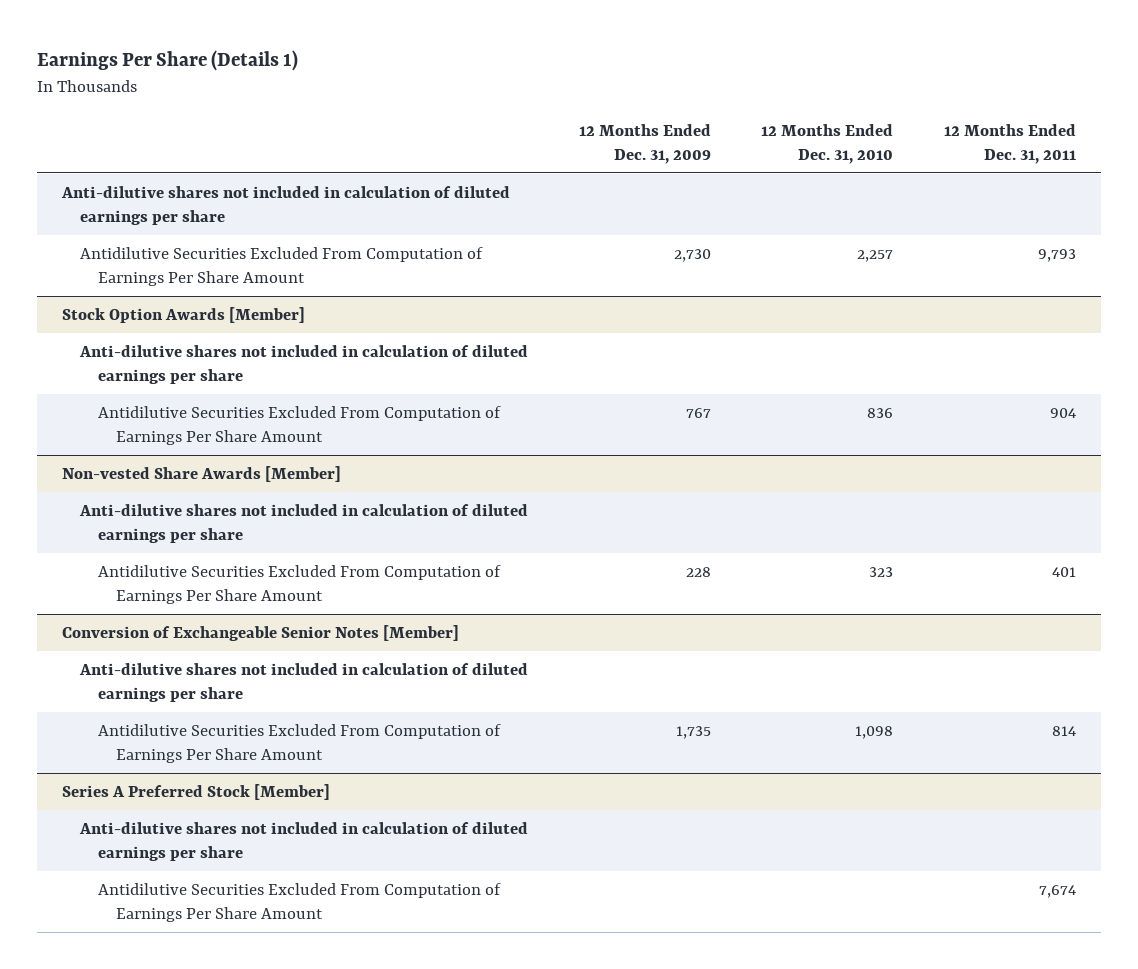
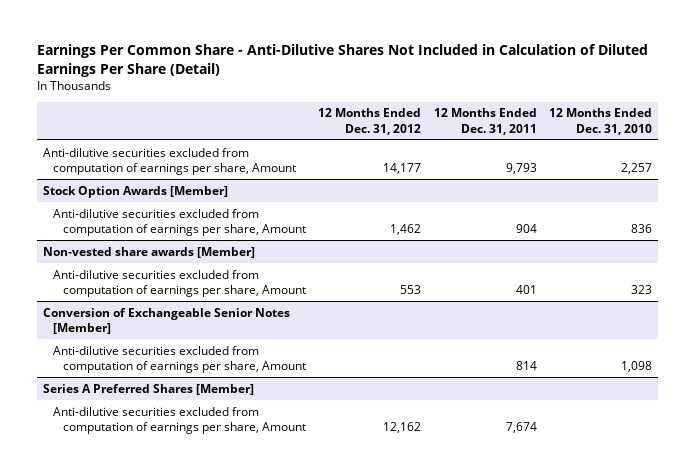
- Earnings Per Share (Details 1)
+ Earnings Per Common Share - Anti-Dilutive Shares Not Included in Calculation of Diluted Earnings Per Share (Detail)
- | 12 Months Ended Dec. 31, 2009 | 12 Months Ended Dec. 31, 2010 | 12 Months Ended Dec. 31, 2011
+ | 12 Months Ended Dec. 31, 2012 | 12 Months Ended Dec. 31, 2011 | 12 Months Ended Dec. 31, 2010
- Anti-dilutive shares not included in calculation of diluted earnings per share
- Antidilutive Securities Excluded From Computation of Earnings Per Share Amount | 2,730 | 2,257 | 9,793
+ Anti-dilutive securities excluded from computation of earnings per share, Amount | 14,177 | 9,793 | 2,257
@ Stock Option Awards [Member]
- Anti-dilutive shares not included in calculation of diluted earnings per share
- Antidilutive Securities Excluded From Computation of Earnings Per Share Amount | 767 | 836 | 904
- Non-vested Share Awards [Member]
- Anti-dilutive shares not included in calculation of diluted earnings per share
- Antidilutive Securities Excluded From Computation of Earnings Per Share Amount | 228 | 323 | 401
@ Stock Option Awards [Member]
+ Anti-dilutive securities excluded from computation of earnings per share, Amount | 1,462 | 904 | 836
+ Non-vested share awards [Member]
+ Anti-dilutive securities excluded from computation of earnings per share, Amount | 553 | 401 | 323
@ Conversion of Exchangeable Senior Notes [Member]
- Anti-dilutive shares not included in calculation of diluted earnings per share
- Antidilutive Securities Excluded From Computation of Earnings Per Share Amount | 1,735 | 1,098 | 814
- Series A Preferred Stock [Member]
- Anti-dilutive shares not included in calculation of diluted earnings per share
- Antidilutive Securities Excluded From Computation of Earnings Per Share Amount | | | 7,674
@ Conversion of Exchangeable Senior Notes [Member]
+ Anti-dilutive securities excluded from computation of earnings per share, Amount | | 814 | 1,098
+ Series A Preferred Shares [Member]
+ Anti-dilutive securities excluded from computation of earnings per share, Amount | 12,162 | 7,674 |

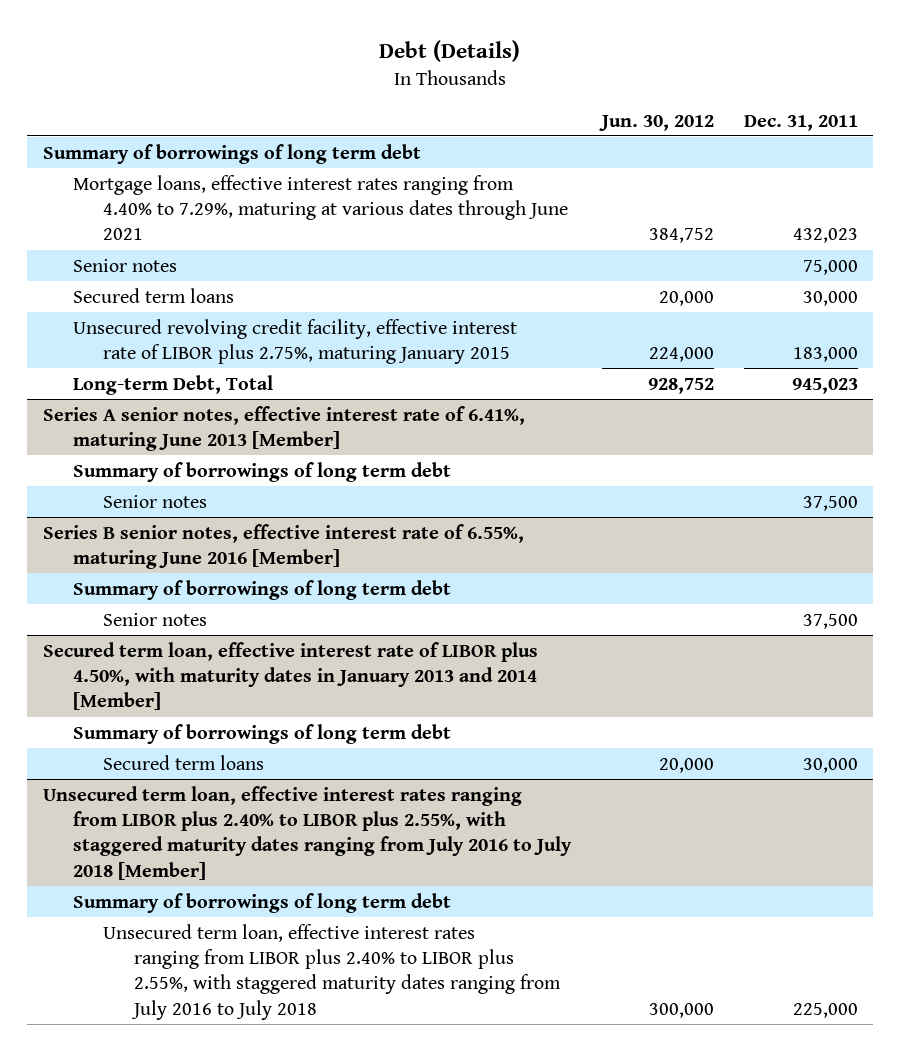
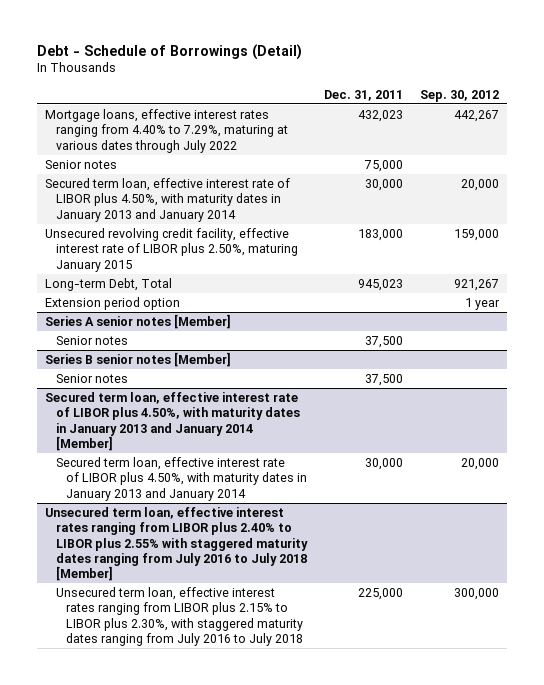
- Debt (Details)
+ Debt - Schedule of Borrowings (Detail)
- | Jun. 30, 2012 | Dec. 31, 2011
+ | Dec. 31, 2011 | Sep. 30, 2012
- Summary of borrowings of long term debt
- Mortgage loans, effective interest rates ranging from 4.40% to 7.29%, maturing at various dates through June 2021 | 384,752 | 432,023
+ Mortgage loans, effective interest rates ranging from 4.40% to 7.29%, maturing at various dates through July 2022 | 432,023 | 442,267
- Secured term loans | 20,000 | 30,000
- Unsecured revolving credit facility, effective interest rate of LIBOR plus 2.75%, maturing January 2015 | 224,000 | 183,000
+ Secured term loan, effective interest rate of LIBOR plus 4.50%, with maturity dates in January 2013 and January 2014 | 30,000 | 20,000
+ Unsecured revolving credit facility, effective interest rate of LIBOR plus 2.50%, maturing January 2015 | 183,000 | 159,000
- Series A senior notes, effective interest rate of 6.41%, maturing June 2013 [Member]
- Summary of borrowings of long term debt
+ Extension period option | | 1 year
+ Series A senior notes [Member]
- Series B senior notes, effective interest rate of 6.55%, maturing June 2016 [Member]
- Summary of borrowings of long term debt
+ Series B senior notes [Member]
- Secured term loan, effective interest rate of LIBOR plus 4.50%, with maturity dates in January 2013 and 2014 [Member]
- Summary of borrowings of long term debt
- Secured term loans | 20,000 | 30,000
- Unsecured term loan, effective interest rates ranging from LIBOR plus 2.40% to LIBOR plus 2.55%, with staggered maturity dates ranging from July 2016 to July 2018 [Member]
- Summary of borrowings of long term debt
- Unsecured term loan, effective interest rates ranging from LIBOR plus 2.40% to LIBOR plus 2.55%, with staggered maturity dates ranging from July 2016 to July 2018 | 300,000 | 225,000
+ Secured term loan, effective interest rate of LIBOR plus 4.50%, with maturity dates in January 2013 and January 2014 [Member]
+ Secured term loan, effective interest rate of LIBOR plus 4.50%, with maturity dates in January 2013 and January 2014 | 30,000 | 20,000
+ Unsecured term loan, effective interest rates ranging from LIBOR plus 2.40% to LIBOR plus 2.55% with staggered maturity dates ranging from July 2016 to July 2018 [Member]
+ Unsecured term loan, effective interest rates ranging from LIBOR plus 2.15% to LIBOR plus 2.30%, with staggered maturity dates ranging from July 2016 to July 2018 | 225,000 | 300,000

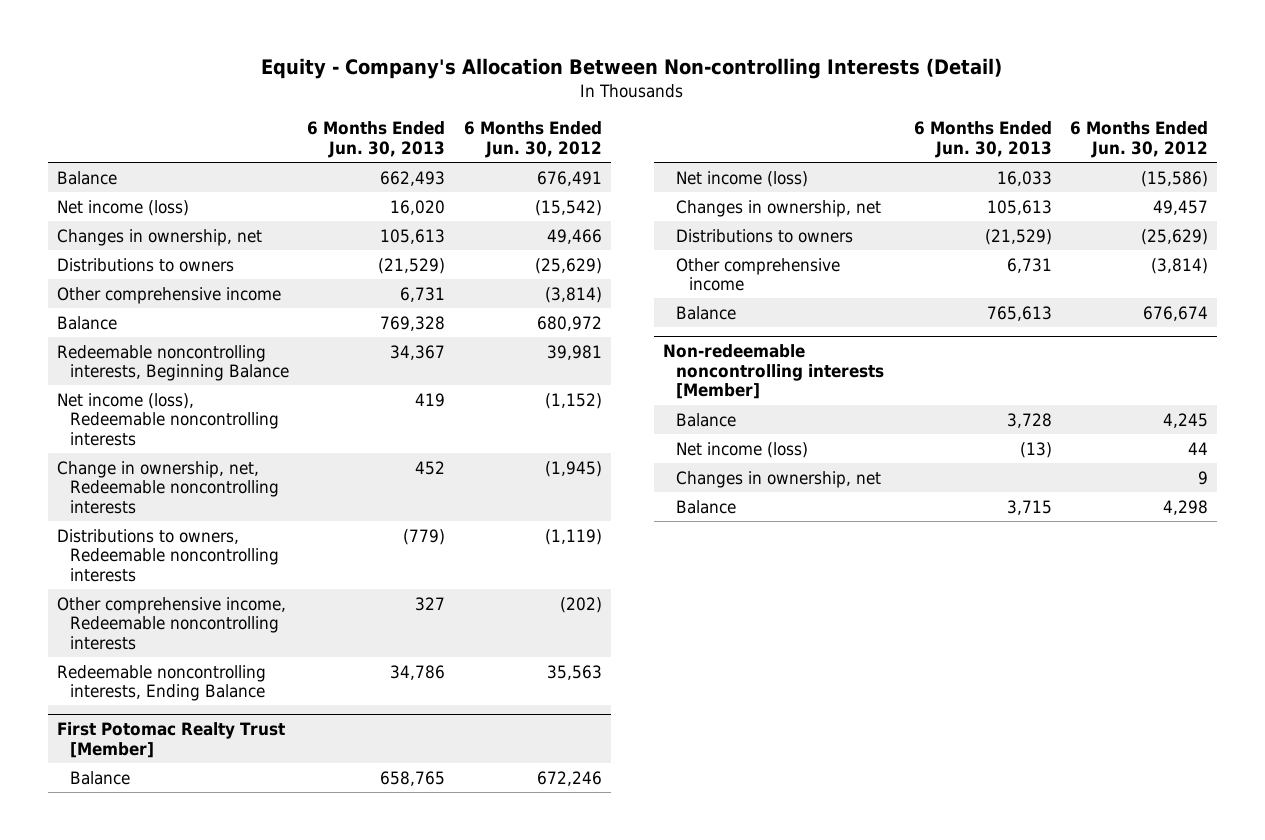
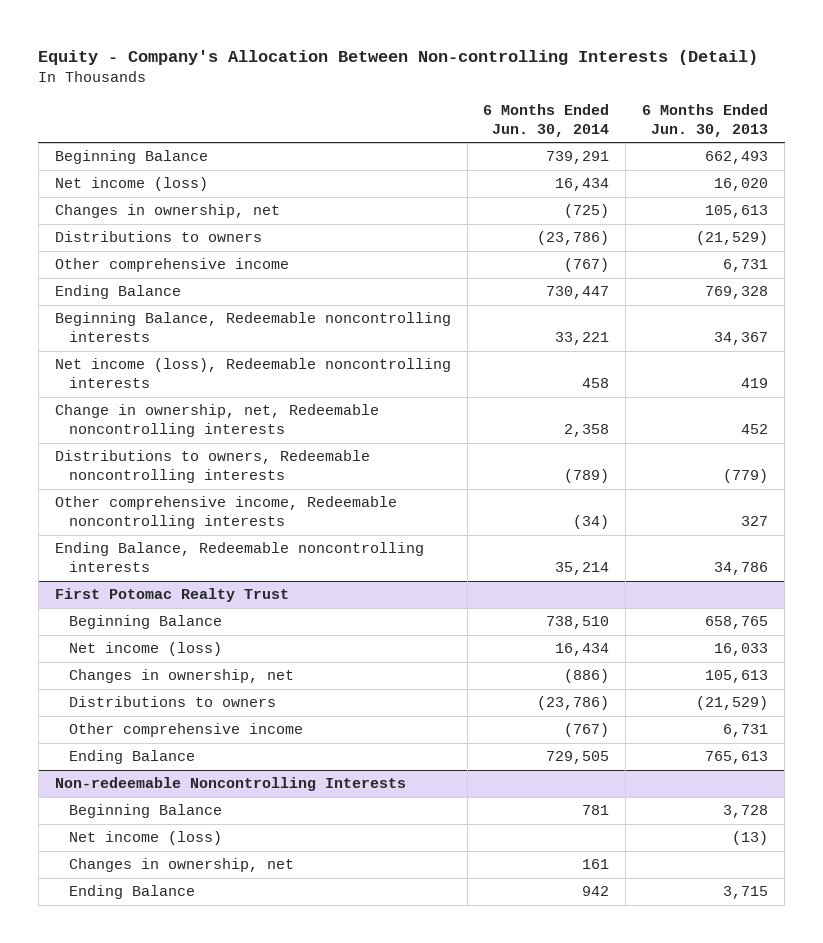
- | 6 Months Ended Jun. 30, 2013 | 6 Months Ended Jun. 30, 2012
+ | 6 Months Ended Jun. 30, 2014 | 6 Months Ended Jun. 30, 2013
- Balance | 662,493 | 676,491
+ Beginning Balance | 739,291 | 662,493
- Balance | 769,328 | 680,972
- Redeemable noncontrolling interests, Beginning Balance | 34,367 | 39,981
+ Ending Balance | 730,447 | 769,328
+ Beginning Balance, Redeemable noncontrolling interests | 33,221 | 34,367
- Redeemable noncontrolling interests, Ending Balance | 34,786 | 35,563
- First Potomac Realty Trust [Member]
- Balance | 658,765 | 672,246
+ Ending Balance, Redeemable noncontrolling interests | 35,214 | 34,786
+ First Potomac Realty Trust
+ Beginning Balance | 738,510 | 658,765
- Balance | 765,613 | 676,674
- Non-redeemable noncontrolling interests [Member]
- Balance | 3,728 | 4,245
+ Ending Balance | 729,505 | 765,613
+ Non-redeemable Noncontrolling Interests
+ Beginning Balance | 781 | 3,728
- Balance | 3,715 | 4,298
+ Ending Balance | 942 | 3,715

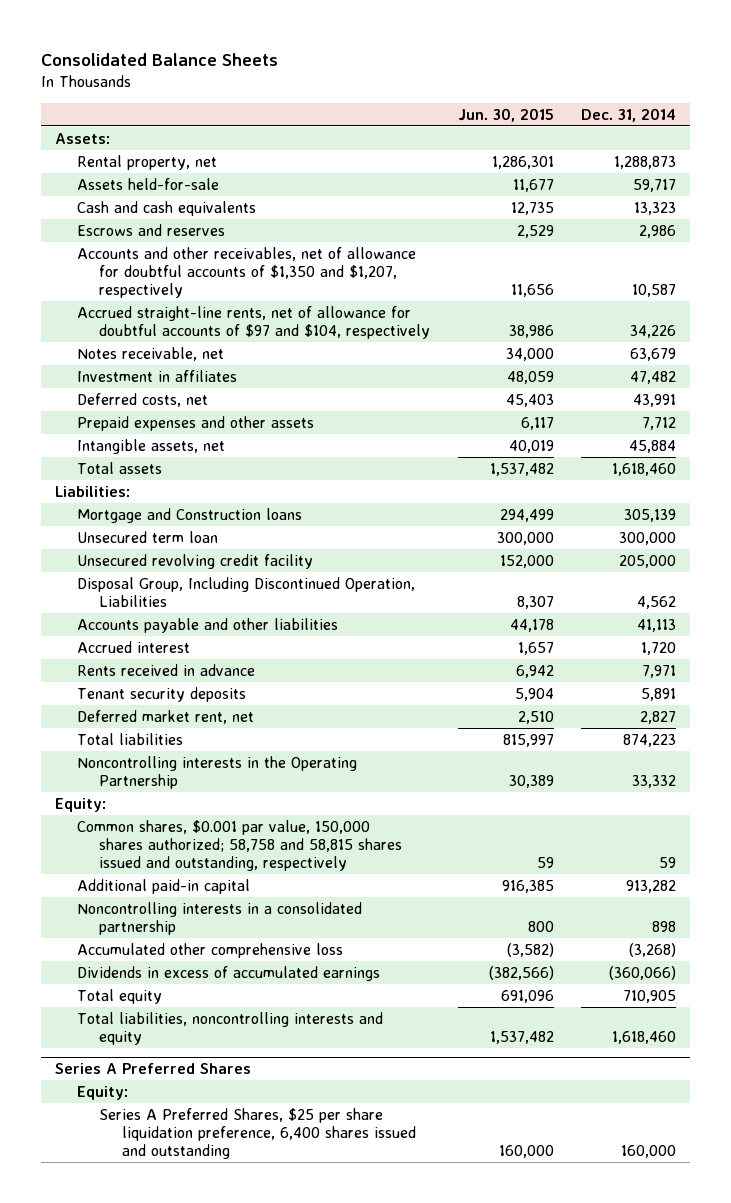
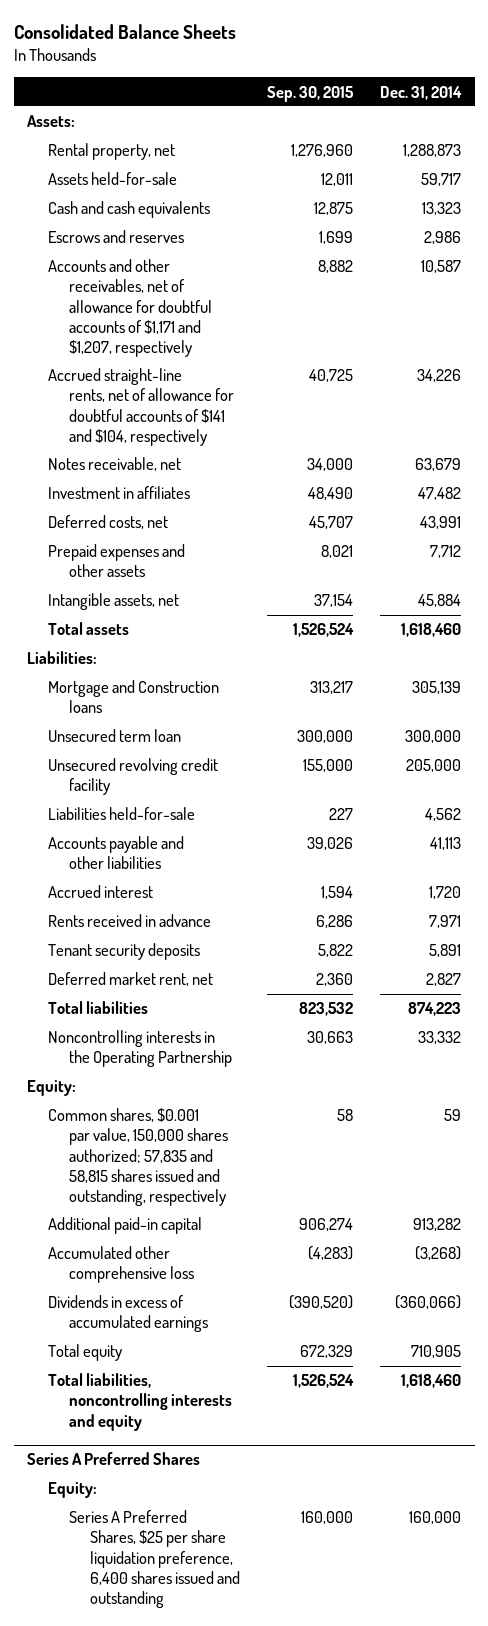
- | Jun. 30, 2015 | Dec. 31, 2014
+ | Sep. 30, 2015 | Dec. 31, 2014
- Accounts and other receivables, net of allowance for doubtful accounts of $1,350 and $1,207, respectively | 11,656 | 10,587
- Accrued straight-line rents, net of allowance for doubtful accounts of $97 and $104, respectively | 38,986 | 34,226
+ Accounts and other receivables, net of allowance for doubtful accounts of $1,171 and $1,207, respectively | 8,882 | 10,587
+ Accrued straight-line rents, net of allowance for doubtful accounts of $141 and $104, respectively | 40,725 | 34,226
- Disposal Group, Including Discontinued Operation, Liabilities | 8,307 | 4,562
+ Liabilities held-for-sale | 227 | 4,562
- Common shares, $0.001 par value, 150,000 shares authorized; 58,758 and 58,815 shares issued and outstanding, respectively | 59 | 59
+ Common shares, $0.001 par value, 150,000 shares authorized; 57,835 and 58,815 shares issued and outstanding, respectively | 58 | 59
- Noncontrolling interests in a consolidated partnership | 800 | 898

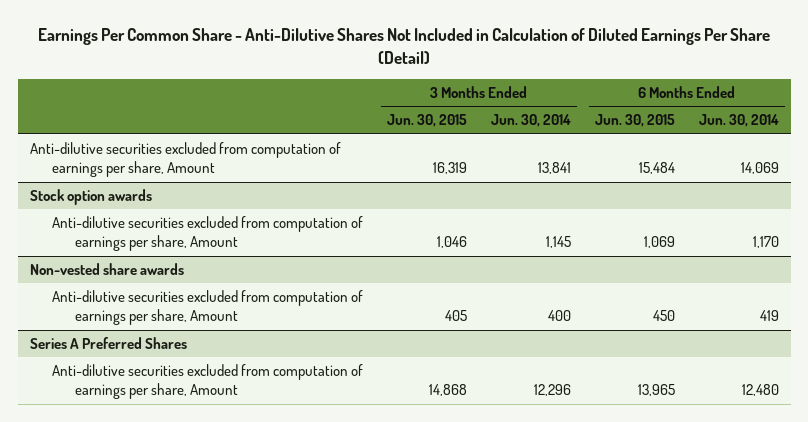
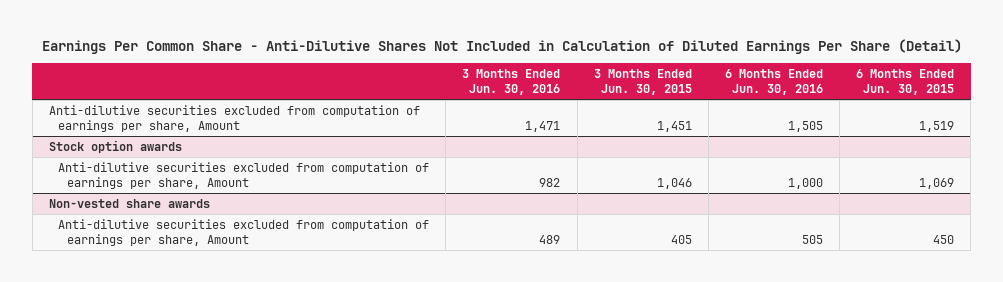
- | 3 Months Ended Jun. 30, 2015 | 3 Months Ended Jun. 30, 2014 | 6 Months Ended Jun. 30, 2015 | 6 Months Ended Jun. 30, 2014
+ | 3 Months Ended Jun. 30, 2016 | 3 Months Ended Jun. 30, 2015 | 6 Months Ended Jun. 30, 2016 | 6 Months Ended Jun. 30, 2015
- Anti-dilutive securities excluded from computation of earnings per share, Amount | 16,319 | 13,841 | 15,484 | 14,069
+ Anti-dilutive securities excluded from computation of earnings per share, Amount | 1,471 | 1,451 | 1,505 | 1,519
- Series A Preferred Shares
- Anti-dilutive securities excluded from computation of earnings per share, Amount | 14,868 | 12,296 | 13,965 | 12,480

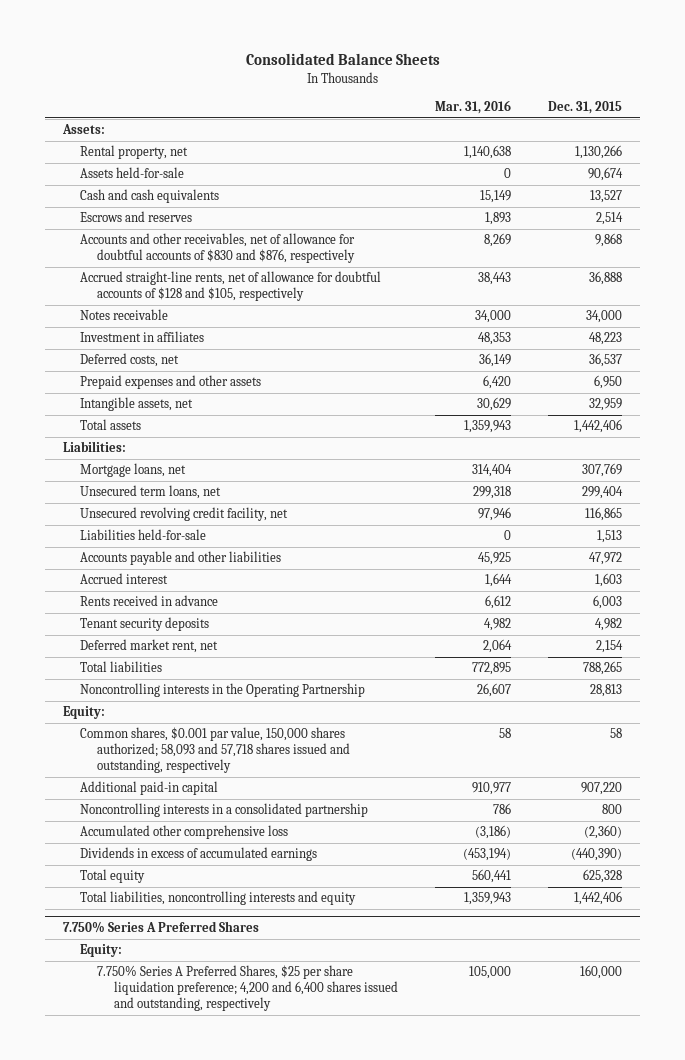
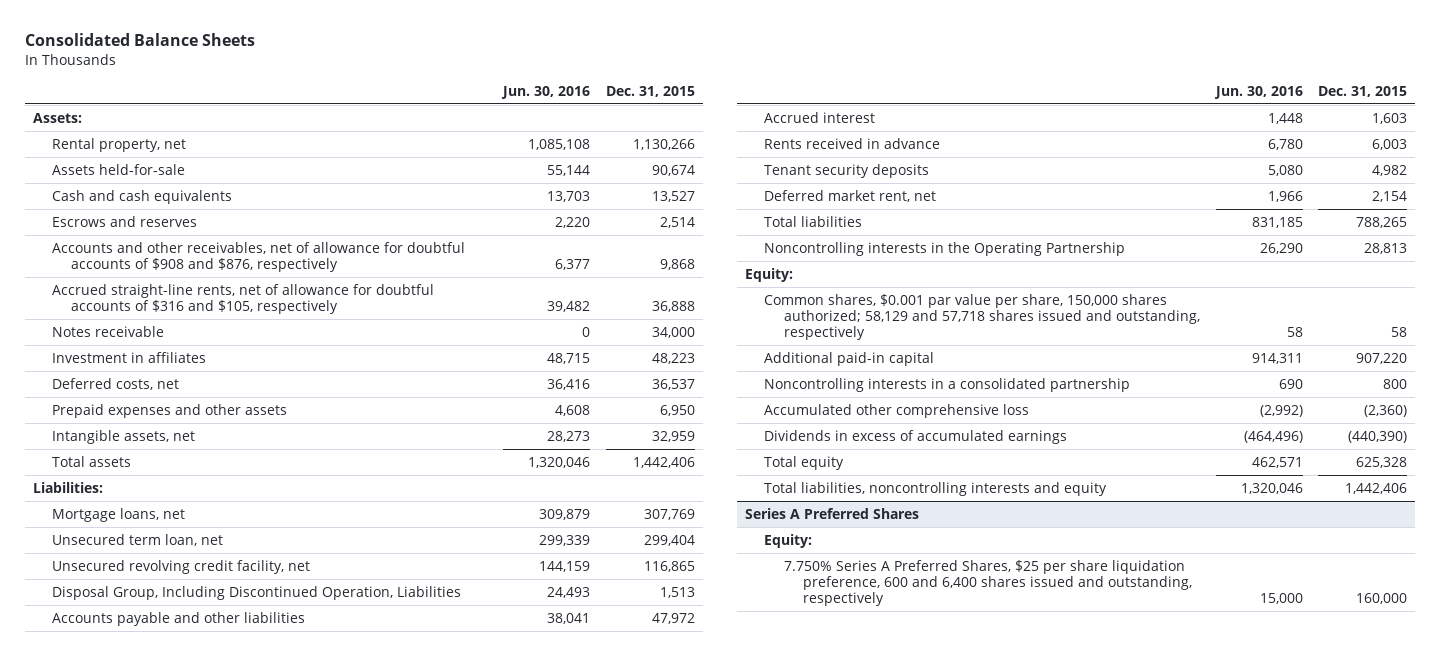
- | Mar. 31, 2016 | Dec. 31, 2015
+ | Jun. 30, 2016 | Dec. 31, 2015
- Accounts and other receivables, net of allowance for doubtful accounts of $830 and $876, respectively | 8,269 | 9,868
- Accrued straight-line rents, net of allowance for doubtful accounts of $128 and $105, respectively | 38,443 | 36,888
+ Accounts and other receivables, net of allowance for doubtful accounts of $908 and $876, respectively | 6,377 | 9,868
+ Accrued straight-line rents, net of allowance for doubtful accounts of $316 and $105, respectively | 39,482 | 36,888
- Unsecured term loans, net | 299,318 | 299,404
+ Unsecured term loan, net | 299,339 | 299,404
- Liabilities held-for-sale | 0 | 1,513
+ Disposal Group, Including Discontinued Operation, Liabilities | 24,493 | 1,513
- Common shares, $0.001 par value, 150,000 shares authorized; 58,093 and 57,718 shares issued and outstanding, respectively | 58 | 58
+ Common shares, $0.001 par value per share, 150,000 shares authorized; 58,129 and 57,718 shares issued and outstanding, respectively | 58 | 58
- 7.750% Series A Preferred Shares
+ Series A Preferred Shares
- 7.750% Series A Preferred Shares, $25 per share liquidation preference; 4,200 and 6,400 shares issued and outstanding, respectively | 105,000 | 160,000
+ 7.750% Series A Preferred Shares, $25 per share liquidation preference, 600 and 6,400 shares issued and outstanding, respectively | 15,000 | 160,000

